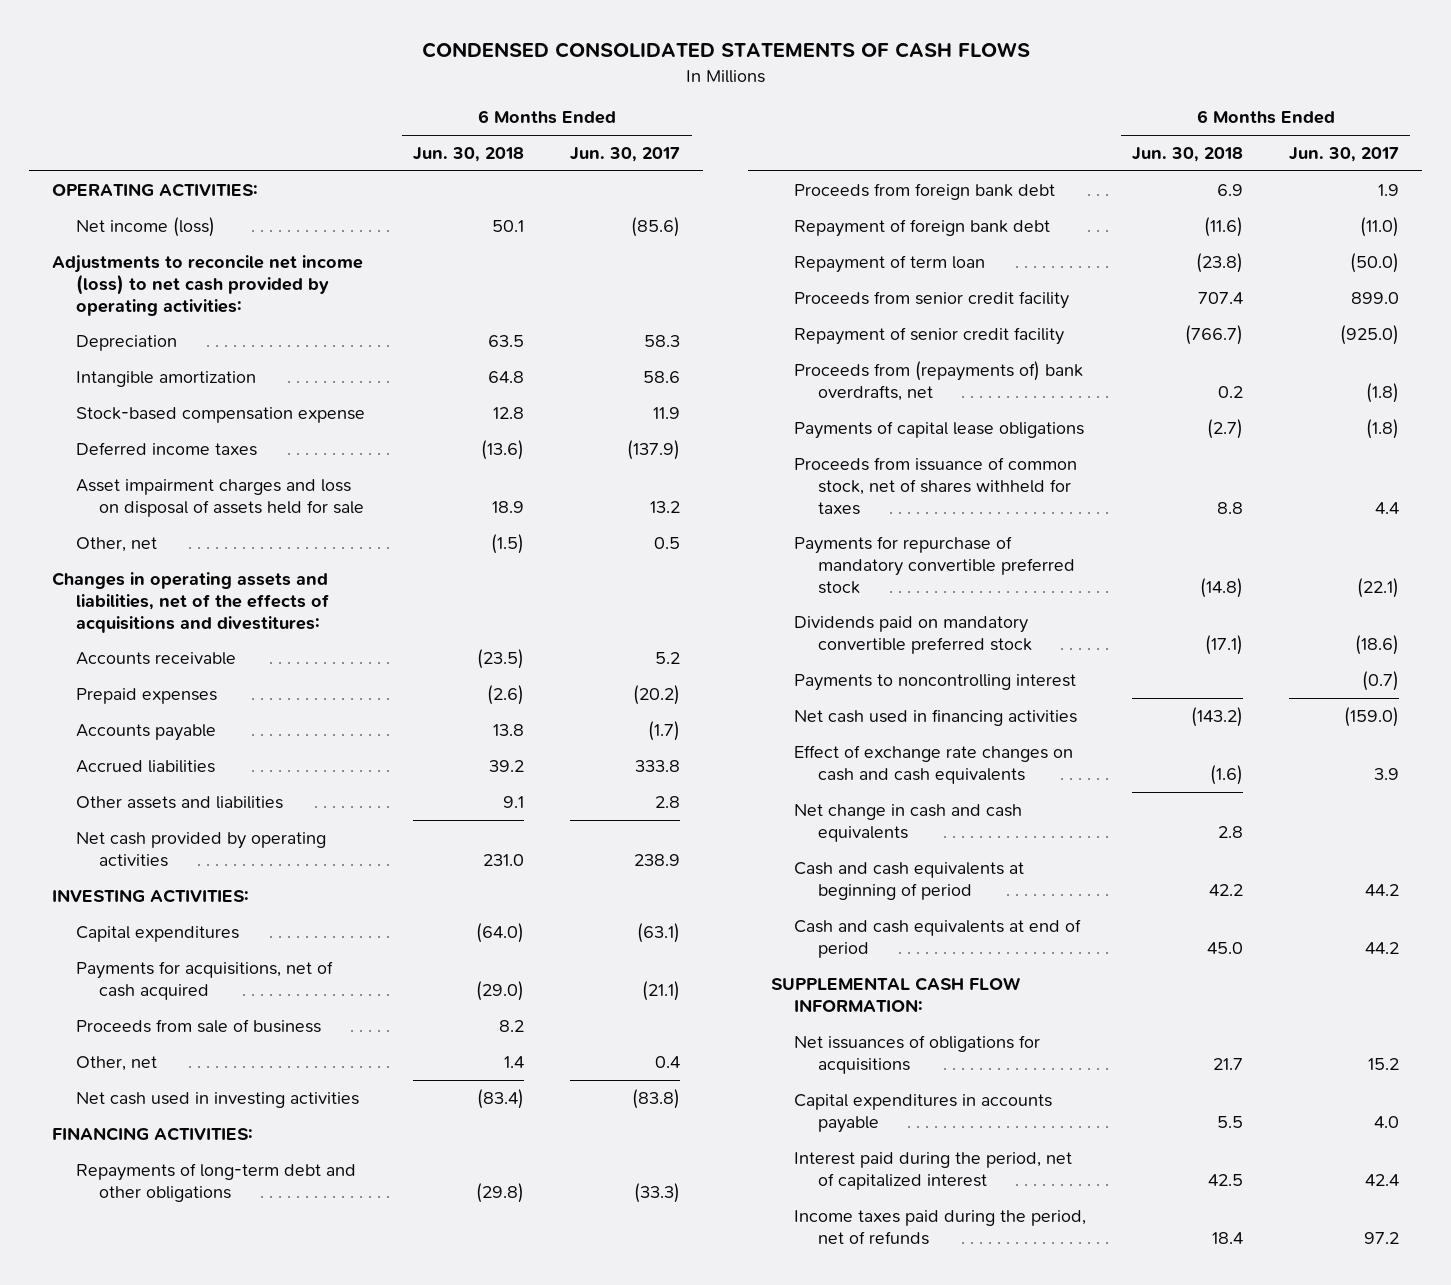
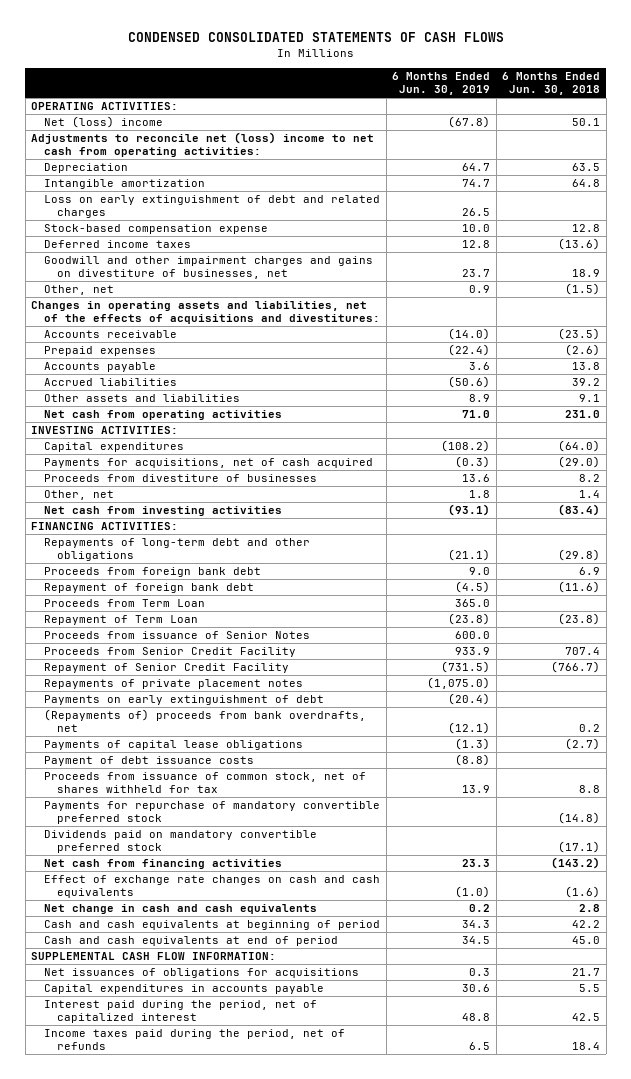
- | 6 Months Ended Jun. 30, 2018 | 6 Months Ended Jun. 30, 2017
+ | 6 Months Ended Jun. 30, 2019 | 6 Months Ended Jun. 30, 2018
- Net income (loss) | 50.1 | (85.6)
- Adjustments to reconcile net income (loss) to net cash provided by operating activities:
+ Net (loss) income | (67.8) | 50.1
+ Adjustments to reconcile net (loss) income to net cash from operating activities:
+ Loss on early extinguishment of debt and related charges | 26.5 |
- Asset impairment charges and loss on disposal of assets held for sale | 18.9 | 13.2
+ Goodwill and other impairment charges and gains on divestiture of businesses, net | 23.7 | 18.9
- Net cash provided by operating activities | 231.0 | 238.9
+ Net cash from operating activities | 71.0 | 231.0
- Proceeds from sale of business | 8.2 |
+ Proceeds from divestiture of businesses | 13.6 | 8.2
- Net cash used in investing activities | (83.4) | (83.8)
+ Net cash from investing activities | (93.1) | (83.4)
- Repayment of term loan | (23.8) | (50.0)
- Proceeds from senior credit facility | 707.4 | 899.0
- Repayment of senior credit facility | (766.7) | (925.0)
- Proceeds from (repayments of) bank overdrafts, net | 0.2 | (1.8)
+ Proceeds from Term Loan | 365.0 |
+ Repayment of Term Loan | (23.8) | (23.8)
+ Proceeds from issuance of Senior Notes | 600.0 |
+ Proceeds from Senior Credit Facility | 933.9 | 707.4
+ Repayment of Senior Credit Facility | (731.5) | (766.7)
+ Repayments of private placement notes | (1,075.0) |
+ Payments on early extinguishment of debt | (20.4) |
+ (Repayments of) proceeds from bank overdrafts, net | (12.1) | 0.2
- Proceeds from issuance of common stock, net of shares withheld for taxes | 8.8 | 4.4
+ Payment of debt issuance costs | (8.8) |
+ Proceeds from issuance of common stock, net of shares withheld for tax | 13.9 | 8.8
- Payments to noncontrolling interest | | (0.7)
- Net cash used in financing activities | (143.2) | (159.0)
+ Net cash from financing activities | 23.3 | (143.2)

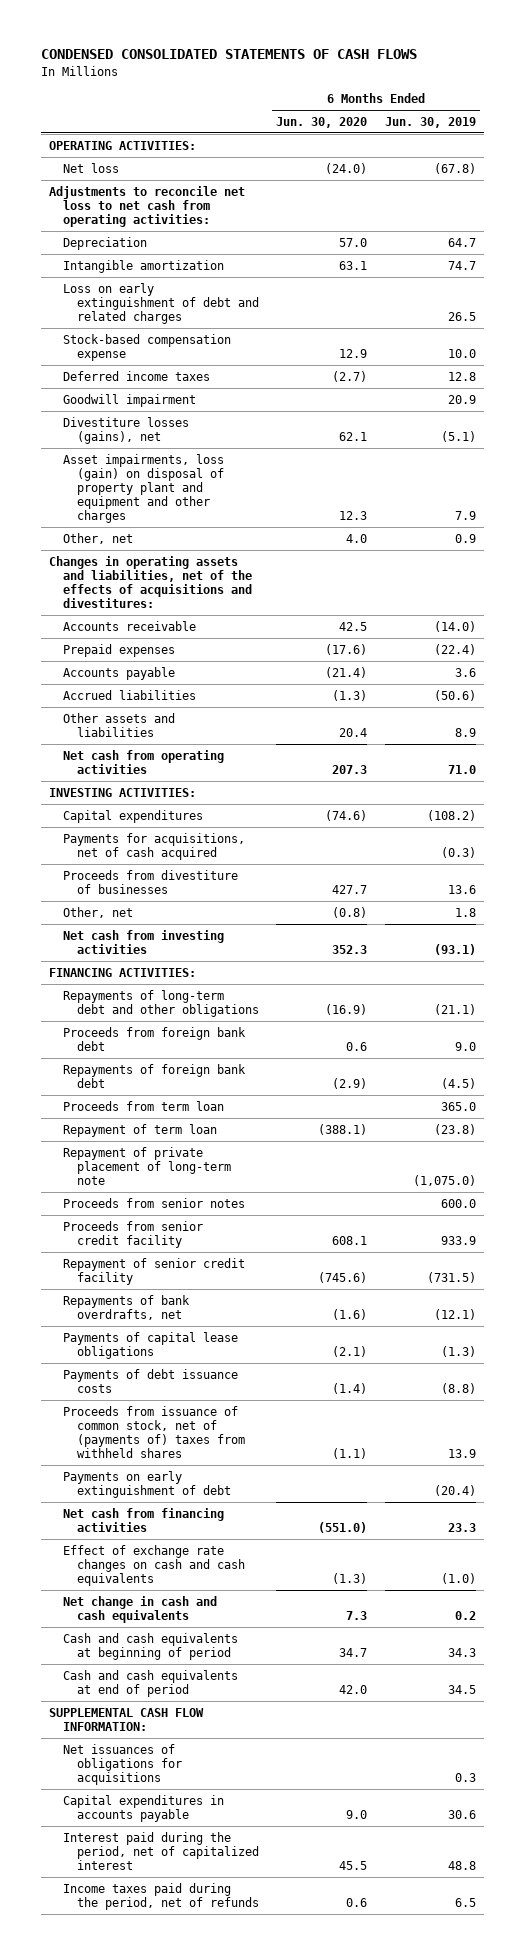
- | 6 Months Ended Jun. 30, 2019 | 6 Months Ended Jun. 30, 2018
+ | 6 Months Ended Jun. 30, 2020 | 6 Months Ended Jun. 30, 2019
- Net (loss) income | (67.8) | 50.1
- Adjustments to reconcile net (loss) income to net cash from operating activities:
+ Net loss | (24.0) | (67.8)
+ Adjustments to reconcile net loss to net cash from operating activities:
- Goodwill and other impairment charges and gains on divestiture of businesses, net | 23.7 | 18.9
+ Goodwill impairment | | 20.9
+ Divestiture losses (gains), net | 62.1 | (5.1)
+ Asset impairments, loss (gain) on disposal of property plant and equipment and other charges | 12.3 | 7.9
- Repayment of foreign bank debt | (4.5) | (11.6)
- Proceeds from Term Loan | 365.0 |
- Repayment of Term Loan | (23.8) | (23.8)
- Proceeds from issuance of Senior Notes | 600.0 |
- Proceeds from Senior Credit Facility | 933.9 | 707.4
- Repayment of Senior Credit Facility | (731.5) | (766.7)
- Repayments of private placement notes | (1,075.0) |
- (Repayments of) proceeds from bank overdrafts, net | (12.1) | 0.2
+ Repayments of foreign bank debt | (2.9) | (4.5)
+ Proceeds from term loan | | 365.0
+ Repayment of term loan | (388.1) | (23.8)
+ Repayment of private placement of long-term note | | (1,075.0)
+ Proceeds from senior notes | | 600.0
+ Proceeds from senior credit facility | 608.1 | 933.9
+ Repayment of senior credit facility | (745.6) | (731.5)
+ Repayments of bank overdrafts, net | (1.6) | (12.1)
- Payment of debt issuance costs | (8.8) |
- Proceeds from issuance of common stock, net of shares withheld for tax | 13.9 | 8.8
- Payments for repurchase of mandatory convertible preferred stock | | (14.8)
- Dividends paid on mandatory convertible preferred stock | | (17.1)
+ Payments of debt issuance costs | (1.4) | (8.8)
+ Proceeds from issuance of common stock, net of (payments of) taxes from withheld shares | (1.1) | 13.9
moved down: Payments on early extinguishment of debt | | (20.4)

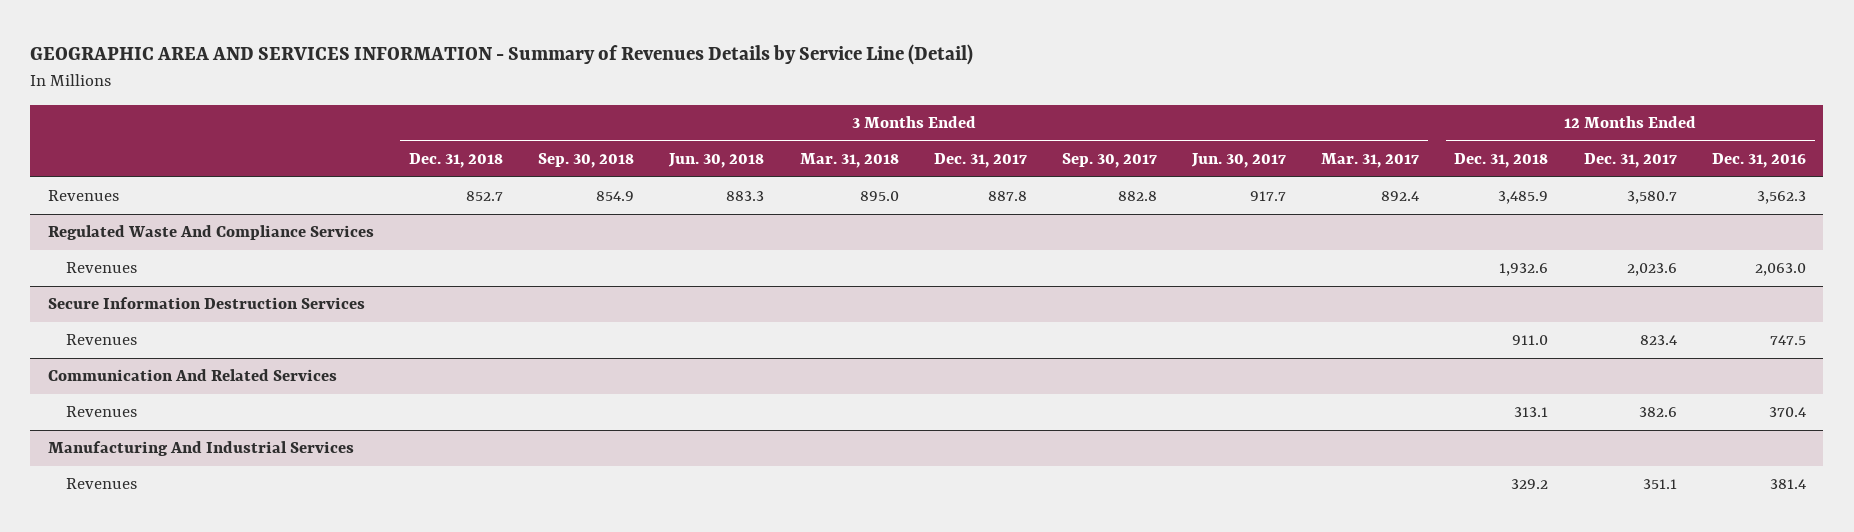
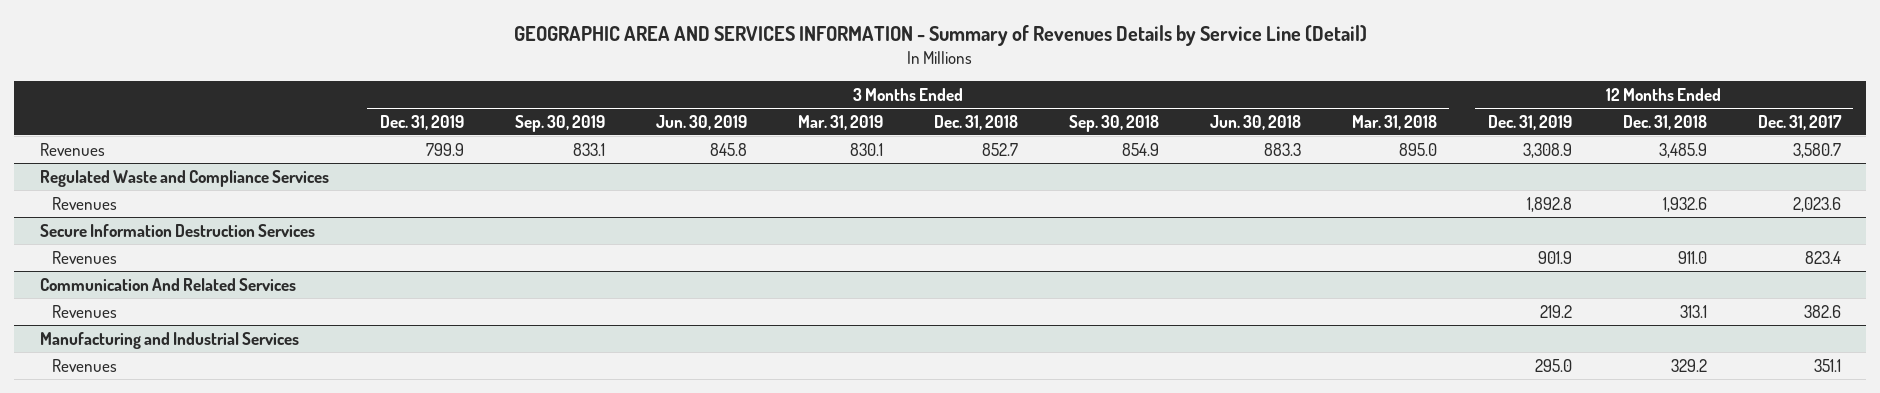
- | 3 Months Ended Dec. 31, 2018 | 3 Months Ended Sep. 30, 2018 | 3 Months Ended Jun. 30, 2018 | 3 Months Ended Mar. 31, 2018 | 3 Months Ended Dec. 31, 2017 | 3 Months Ended Sep. 30, 2017 | 3 Months Ended Jun. 30, 2017 | 3 Months Ended Mar. 31, 2017 | 12 Months Ended Dec. 31, 2018 | 12 Months Ended Dec. 31, 2017 | 12 Months Ended Dec. 31, 2016
+ | 3 Months Ended Dec. 31, 2019 | 3 Months Ended Sep. 30, 2019 | 3 Months Ended Jun. 30, 2019 | 3 Months Ended Mar. 31, 2019 | 3 Months Ended Dec. 31, 2018 | 3 Months Ended Sep. 30, 2018 | 3 Months Ended Jun. 30, 2018 | 3 Months Ended Mar. 31, 2018 | 12 Months Ended Dec. 31, 2019 | 12 Months Ended Dec. 31, 2018 | 12 Months Ended Dec. 31, 2017
- Regulated Waste And Compliance Services
+ Regulated Waste and Compliance Services
- Manufacturing And Industrial Services
+ Manufacturing and Industrial Services

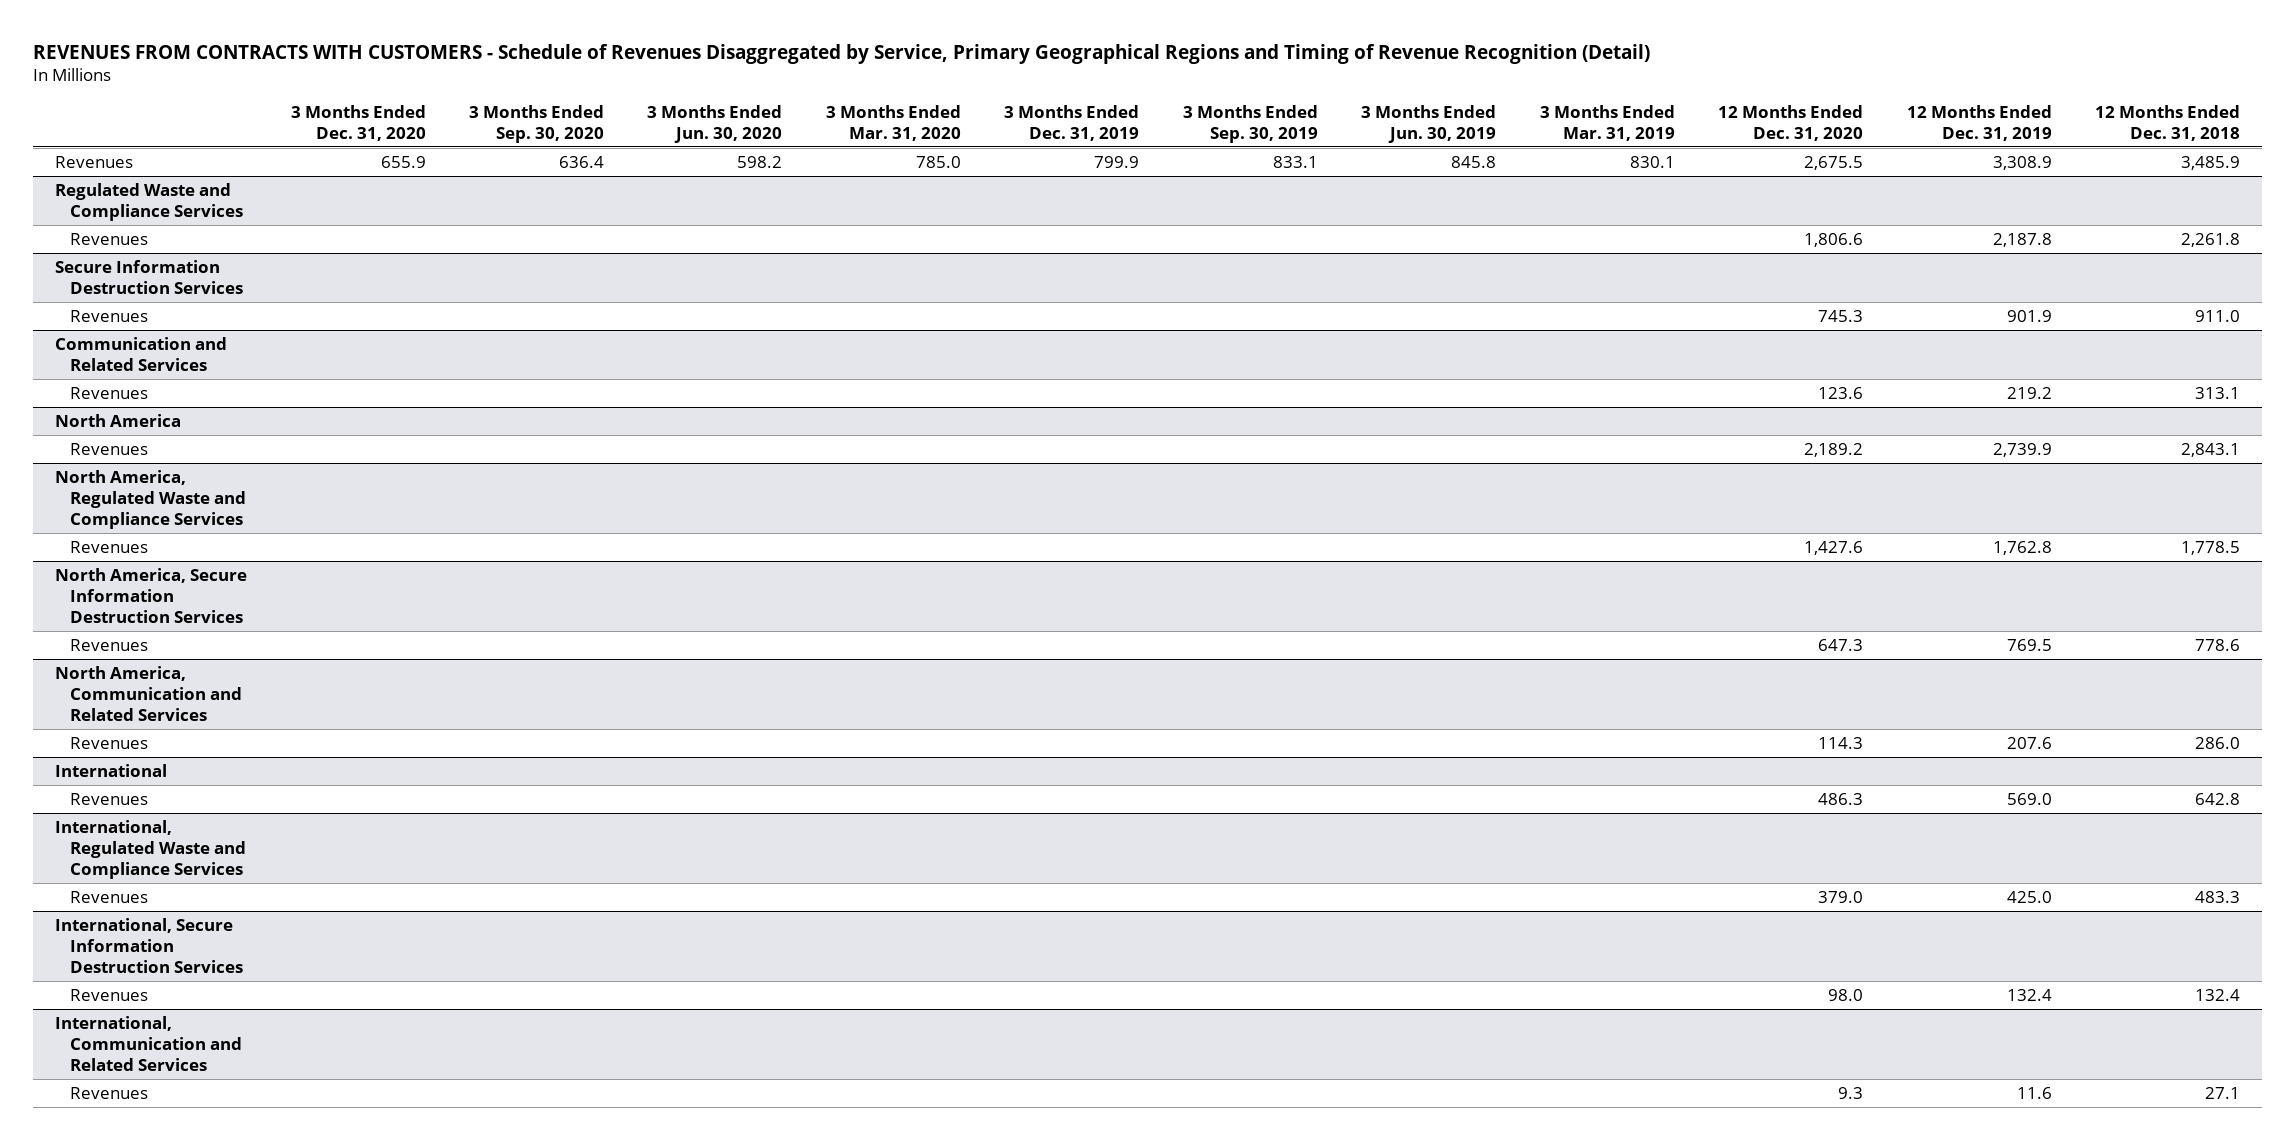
- GEOGRAPHIC AREA AND SERVICES INFORMATION - Summary of Revenues Details by Service Line (Detail)
+ REVENUES FROM CONTRACTS WITH CUSTOMERS - Schedule of Revenues Disaggregated by Service, Primary Geographical Regions and Timing of Revenue Recognition (Detail)
- | 3 Months Ended Dec. 31, 2019 | 3 Months Ended Sep. 30, 2019 | 3 Months Ended Jun. 30, 2019 | 3 Months Ended Mar. 31, 2019 | 3 Months Ended Dec. 31, 2018 | 3 Months Ended Sep. 30, 2018 | 3 Months Ended Jun. 30, 2018 | 3 Months Ended Mar. 31, 2018 | 12 Months Ended Dec. 31, 2019 | 12 Months Ended Dec. 31, 2018 | 12 Months Ended Dec. 31, 2017
+ | 3 Months Ended Dec. 31, 2020 | 3 Months Ended Sep. 30, 2020 | 3 Months Ended Jun. 30, 2020 | 3 Months Ended Mar. 31, 2020 | 3 Months Ended Dec. 31, 2019 | 3 Months Ended Sep. 30, 2019 | 3 Months Ended Jun. 30, 2019 | 3 Months Ended Mar. 31, 2019 | 12 Months Ended Dec. 31, 2020 | 12 Months Ended Dec. 31, 2019 | 12 Months Ended Dec. 31, 2018
@ Regulated Waste and Compliance Services
- Revenues | | | | | | | | | 1,892.8 | 1,932.6 | 2,023.6
+ Revenues | | | | | | | | | 1,806.6 | 2,187.8 | 2,261.8
- Communication And Related Services
+ Communication and Related Services
- Manufacturing and Industrial Services
- Revenues | | | | | | | | | 295.0 | 329.2 | 351.1
+ North America
+ Revenues | | | | | | | | | 2,189.2 | 2,739.9 | 2,843.1
+ North America, Regulated Waste and Compliance Services
+ Revenues | | | | | | | | | 1,427.6 | 1,762.8 | 1,778.5
+ North America, Secure Information Destruction Services
+ Revenues | | | | | | | | | 647.3 | 769.5 | 778.6
+ North America, Communication and Related Services
+ Revenues | | | | | | | | | 114.3 | 207.6 | 286.0
+ International
+ Revenues | | | | | | | | | 486.3 | 569.0 | 642.8
+ International, Regulated Waste and Compliance Services
+ Revenues | | | | | | | | | 379.0 | 425.0 | 483.3
+ International, Secure Information Destruction Services
+ Revenues | | | | | | | | | 98.0 | 132.4 | 132.4
+ International, Communication and Related Services
+ Revenues | | | | | | | | | 9.3 | 11.6 | 27.1

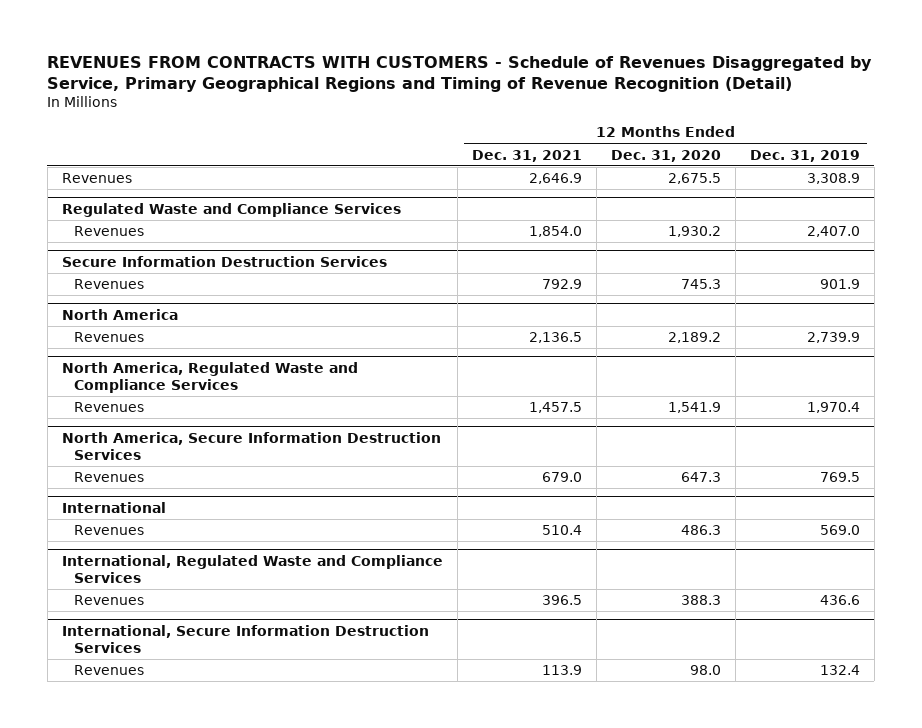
- | 3 Months Ended Dec. 31, 2020 | 3 Months Ended Sep. 30, 2020 | 3 Months Ended Jun. 30, 2020 | 3 Months Ended Mar. 31, 2020 | 3 Months Ended Dec. 31, 2019 | 3 Months Ended Sep. 30, 2019 | 3 Months Ended Jun. 30, 2019 | 3 Months Ended Mar. 31, 2019 | 12 Months Ended Dec. 31, 2020 | 12 Months Ended Dec. 31, 2019 | 12 Months Ended Dec. 31, 2018
+ | 12 Months Ended Dec. 31, 2021 | 12 Months Ended Dec. 31, 2020 | 12 Months Ended Dec. 31, 2019
@ Regulated Waste and Compliance Services
- Revenues | | | | | | | | | 1,806.6 | 2,187.8 | 2,261.8
+ Revenues | 1,854.0 | 1,930.2 | 2,407.0
- Communication and Related Services
- Revenues | | | | | | | | | 123.6 | 219.2 | 313.1
@ North America, Regulated Waste and Compliance Services
- Revenues | | | | | | | | | 1,427.6 | 1,762.8 | 1,778.5
+ Revenues | 1,457.5 | 1,541.9 | 1,970.4
- North America, Communication and Related Services
- Revenues | | | | | | | | | 114.3 | 207.6 | 286.0
@ International, Regulated Waste and Compliance Services
- Revenues | | | | | | | | | 379.0 | 425.0 | 483.3
+ Revenues | 396.5 | 388.3 | 436.6
- International, Communication and Related Services
- Revenues | | | | | | | | | 9.3 | 11.6 | 27.1

